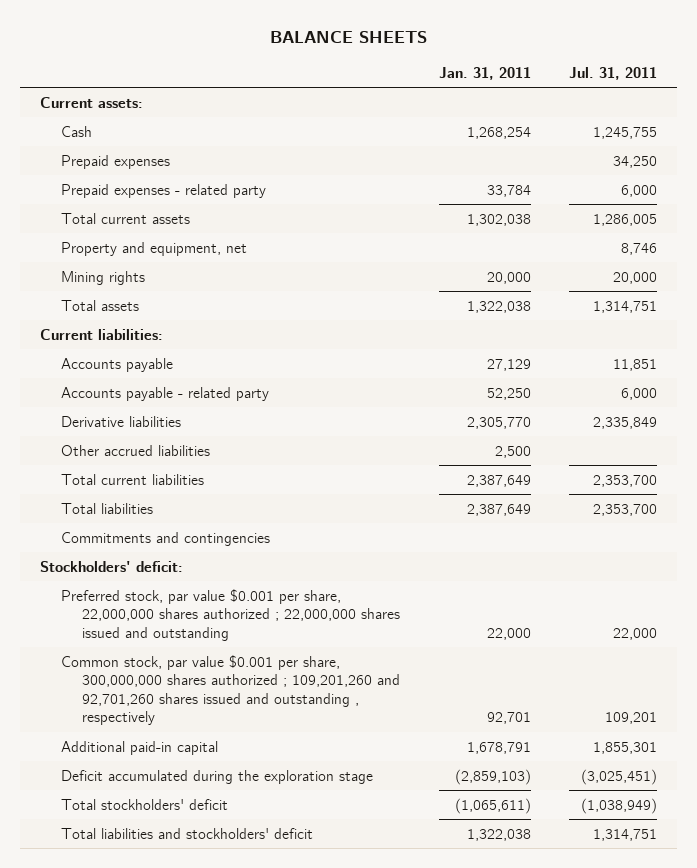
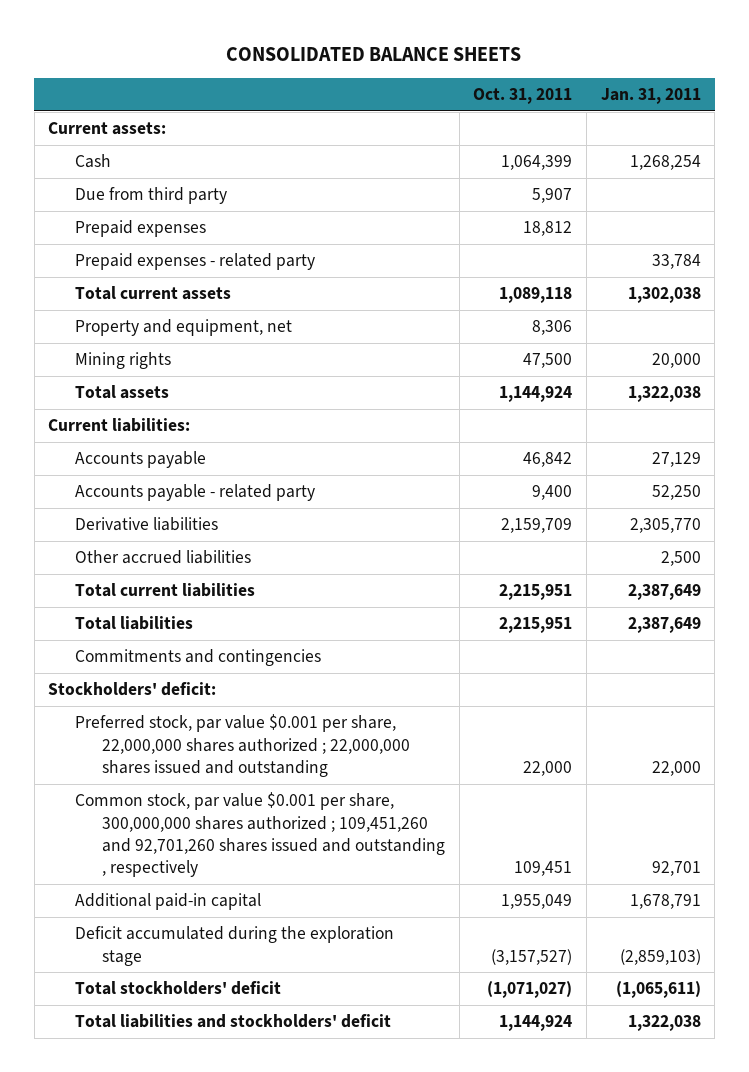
- BALANCE SHEETS
+ CONSOLIDATED BALANCE SHEETS
- | Jan. 31, 2011 | Jul. 31, 2011
+ | Oct. 31, 2011 | Jan. 31, 2011
+ Due from third party | 5,907 |
- Common stock, par value $0.001 per share, 300,000,000 shares authorized ; 109,201,260 and 92,701,260 shares issued and outstanding , respectively | 92,701 | 109,201
+ Common stock, par value $0.001 per share, 300,000,000 shares authorized ; 109,451,260 and 92,701,260 shares issued and outstanding , respectively | 109,451 | 92,701

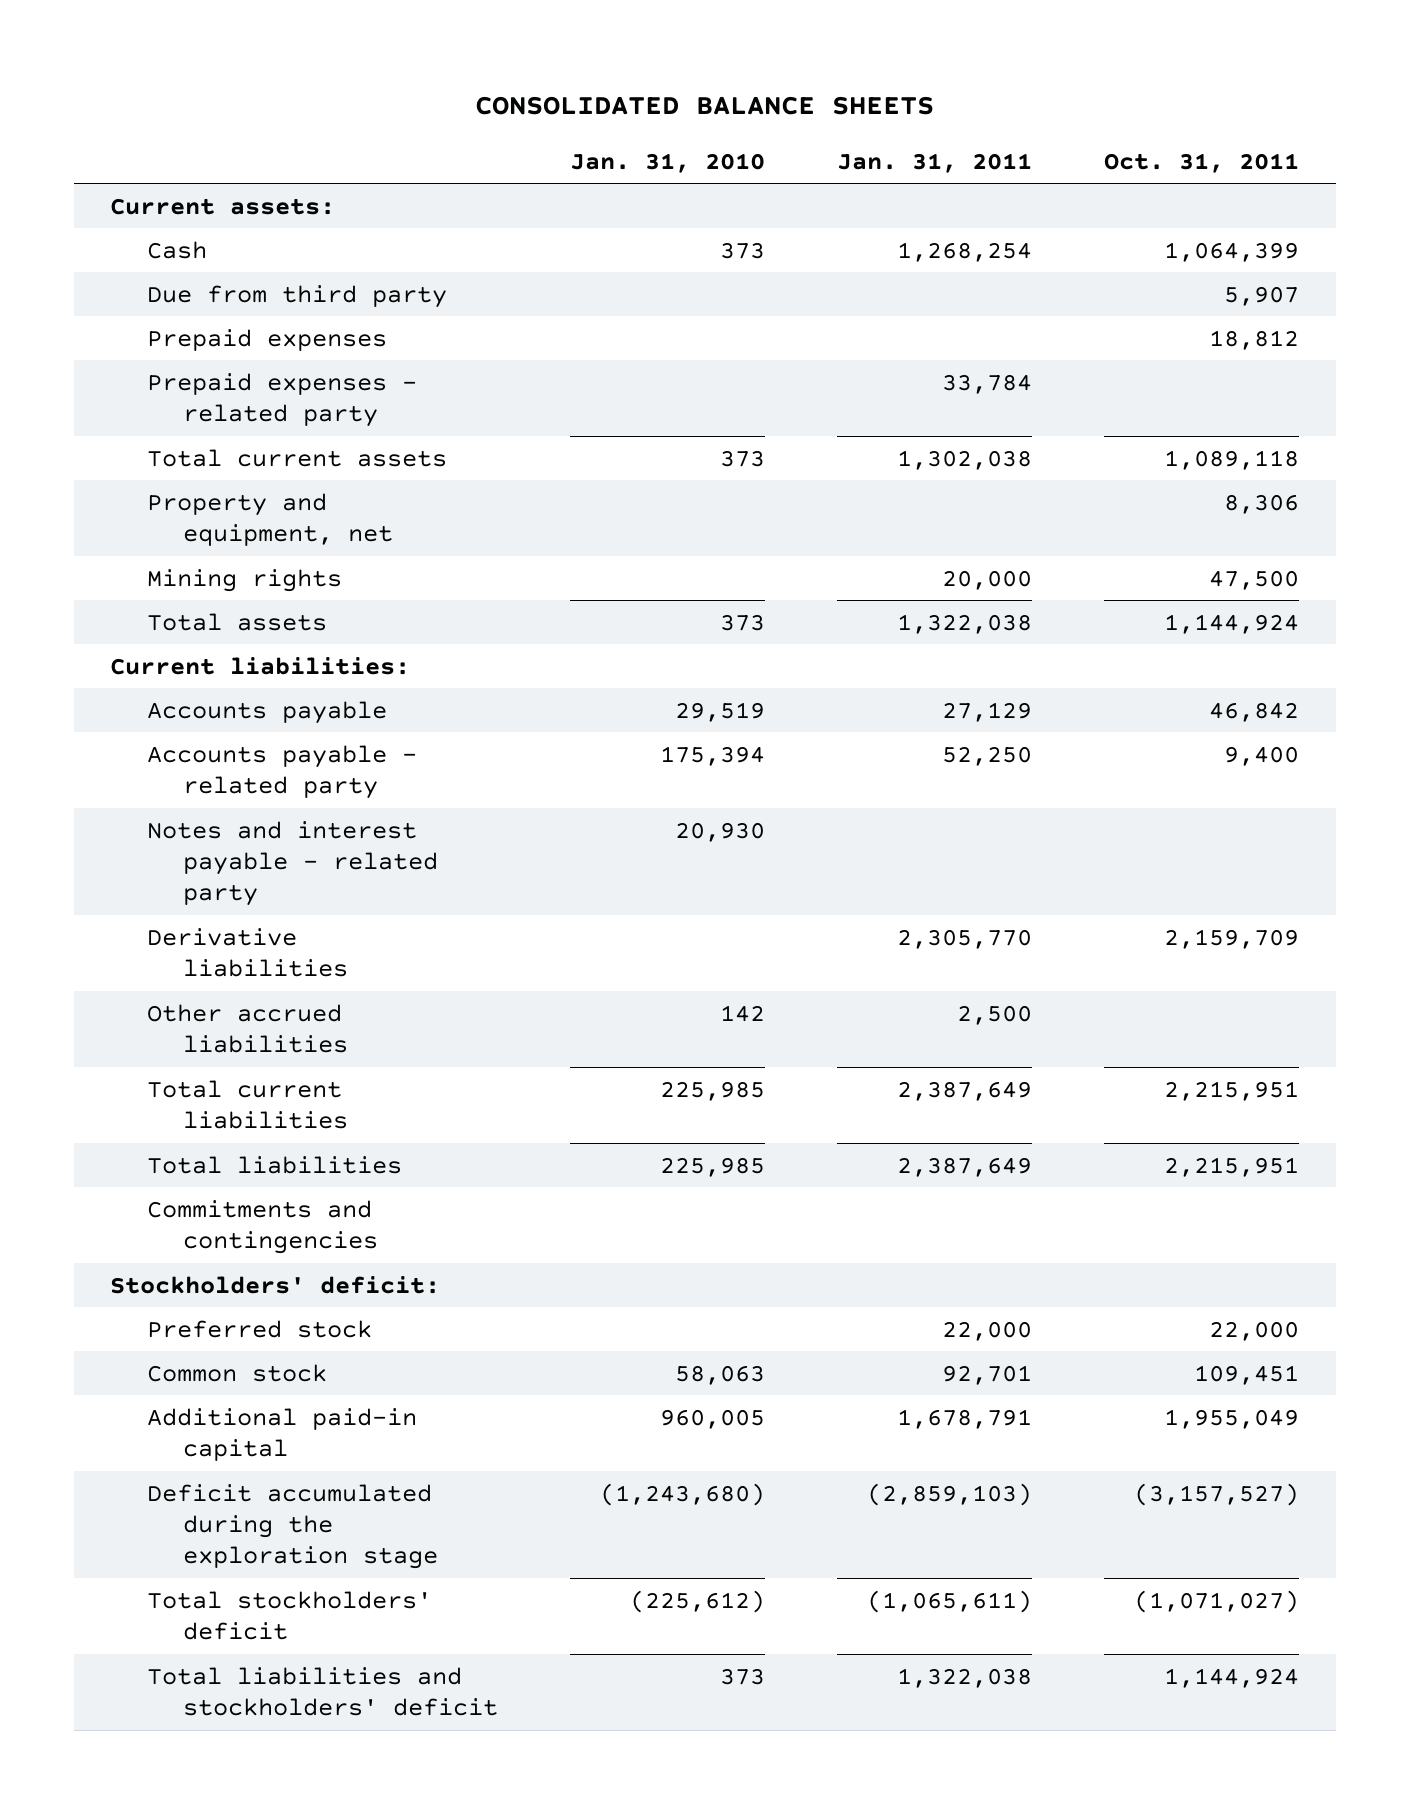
- | Oct. 31, 2011 | Jan. 31, 2011
+ | Jan. 31, 2010 | Jan. 31, 2011 | Oct. 31, 2011
+ Notes and interest payable - related party | 20,930 | |
- Preferred stock, par value $0.001 per share, 22,000,000 shares authorized ; 22,000,000 shares issued and outstanding | 22,000 | 22,000
- Common stock, par value $0.001 per share, 300,000,000 shares authorized ; 109,451,260 and 92,701,260 shares issued and outstanding , respectively | 109,451 | 92,701
+ Preferred stock | | 22,000 | 22,000
+ Common stock | 58,063 | 92,701 | 109,451

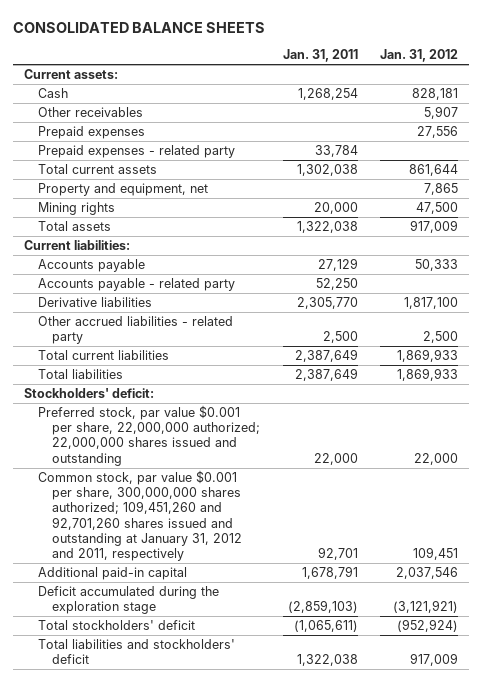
- | Jan. 31, 2010 | Jan. 31, 2011 | Oct. 31, 2011
+ | Jan. 31, 2011 | Jan. 31, 2012
- Due from third party | | | 5,907
+ Other receivables | | 5,907
- Notes and interest payable - related party | 20,930 | |
- Other accrued liabilities | 142 | 2,500 |
+ Other accrued liabilities - related party | 2,500 | 2,500
- Commitments and contingencies
- Preferred stock | | 22,000 | 22,000
- Common stock | 58,063 | 92,701 | 109,451
+ Preferred stock, par value $0.001 per share, 22,000,000 authorized; 22,000,000 shares issued and outstanding | 22,000 | 22,000
+ Common stock, par value $0.001 per share, 300,000,000 shares authorized; 109,451,260 and 92,701,260 shares issued and outstanding at January 31, 2012 and 2011, respectively | 92,701 | 109,451

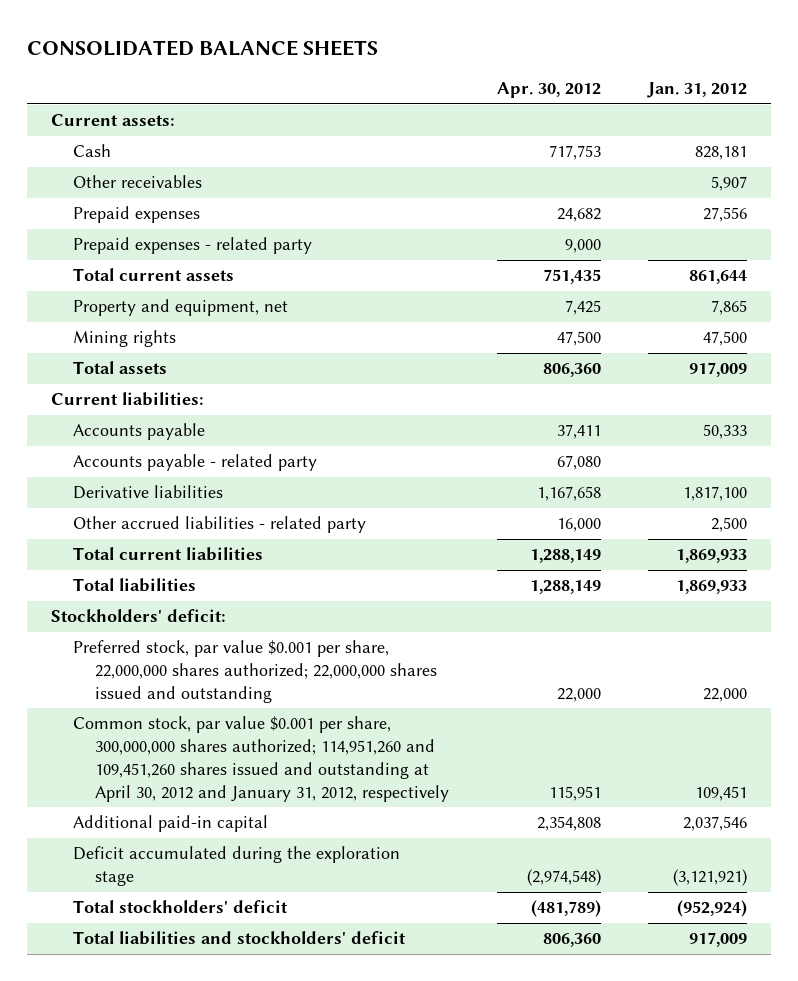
- | Jan. 31, 2011 | Jan. 31, 2012
+ | Apr. 30, 2012 | Jan. 31, 2012
- Preferred stock, par value $0.001 per share, 22,000,000 authorized; 22,000,000 shares issued and outstanding | 22,000 | 22,000
- Common stock, par value $0.001 per share, 300,000,000 shares authorized; 109,451,260 and 92,701,260 shares issued and outstanding at January 31, 2012 and 2011, respectively | 92,701 | 109,451
+ Preferred stock, par value $0.001 per share, 22,000,000 shares authorized; 22,000,000 shares issued and outstanding | 22,000 | 22,000
+ Common stock, par value $0.001 per share, 300,000,000 shares authorized; 114,951,260 and 109,451,260 shares issued and outstanding at April 30, 2012 and January 31, 2012, respectively | 115,951 | 109,451

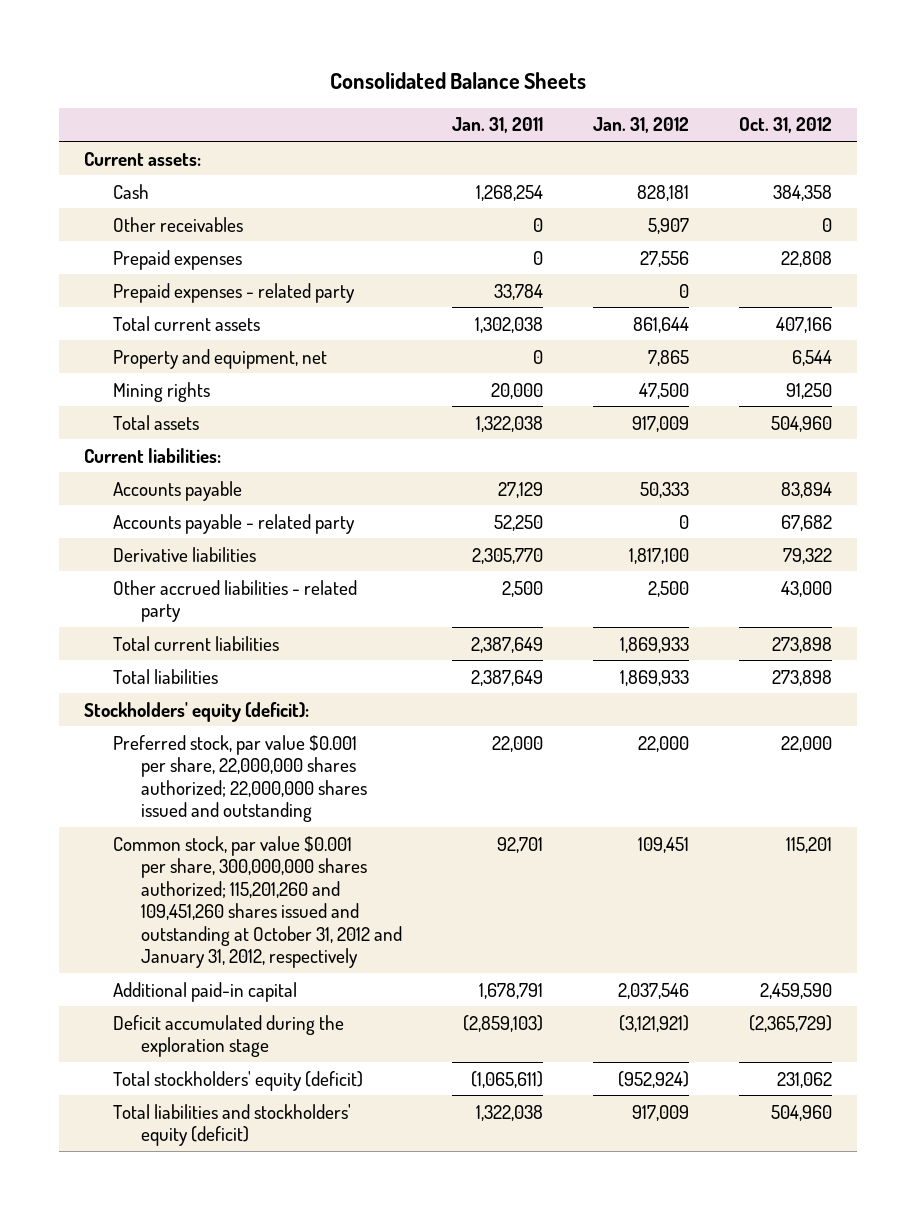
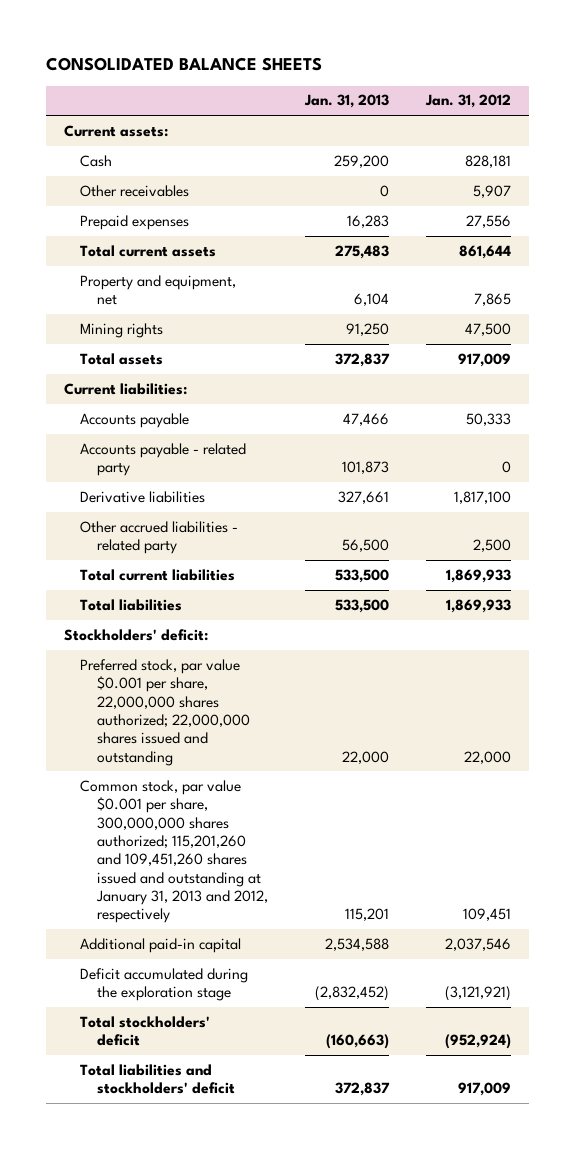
- Consolidated Balance Sheets
+ CONSOLIDATED BALANCE SHEETS
- | Jan. 31, 2011 | Jan. 31, 2012 | Oct. 31, 2012
+ | Jan. 31, 2013 | Jan. 31, 2012
- Prepaid expenses - related party | 33,784 | 0 |
- Stockholders' equity (deficit):
+ Stockholders' deficit:
- Common stock, par value $0.001 per share, 300,000,000 shares authorized; 115,201,260 and 109,451,260 shares issued and outstanding at October 31, 2012 and January 31, 2012, respectively | 92,701 | 109,451 | 115,201
+ Common stock, par value $0.001 per share, 300,000,000 shares authorized; 115,201,260 and 109,451,260 shares issued and outstanding at January 31, 2013 and 2012, respectively | 115,201 | 109,451
- Total stockholders' equity (deficit) | (1,065,611) | (952,924) | 231,062
- Total liabilities and stockholders' equity (deficit) | 1,322,038 | 917,009 | 504,960
+ Total stockholders' deficit | (160,663) | (952,924)
+ Total liabilities and stockholders' deficit | 372,837 | 917,009

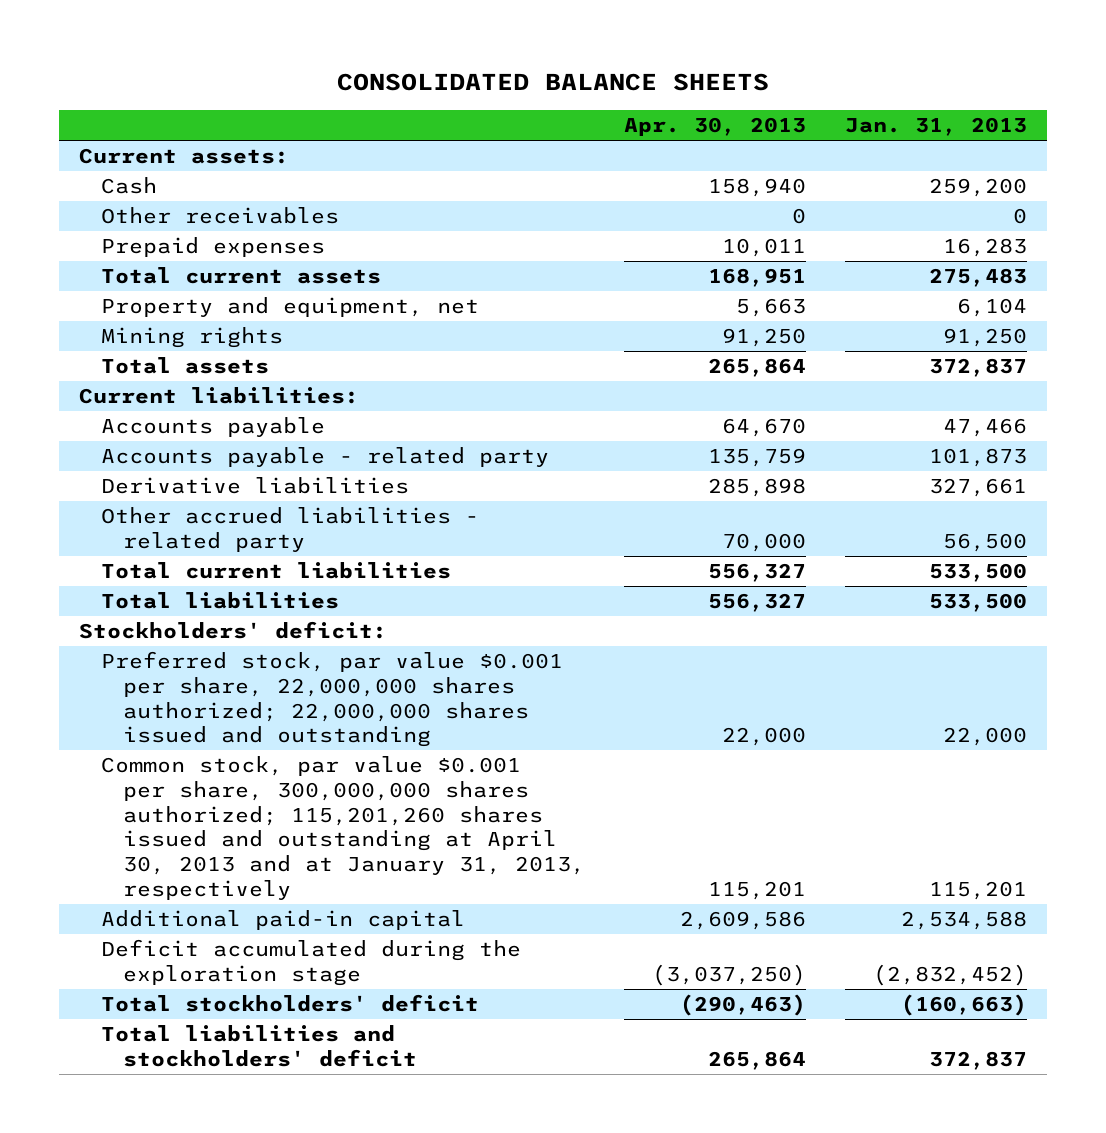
- | Jan. 31, 2013 | Jan. 31, 2012
+ | Apr. 30, 2013 | Jan. 31, 2013
- Common stock, par value $0.001 per share, 300,000,000 shares authorized; 115,201,260 and 109,451,260 shares issued and outstanding at January 31, 2013 and 2012, respectively | 115,201 | 109,451
+ Common stock, par value $0.001 per share, 300,000,000 shares authorized; 115,201,260 shares issued and outstanding at April 30, 2013 and at January 31, 2013, respectively | 115,201 | 115,201

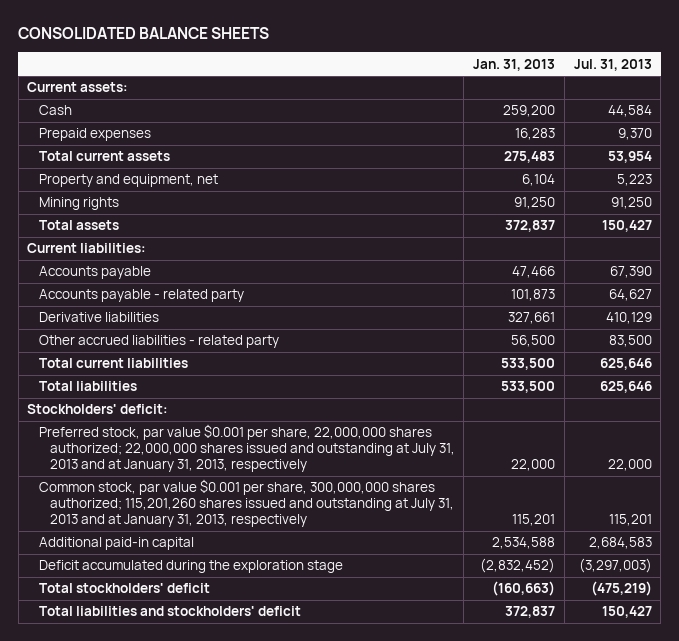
- | Apr. 30, 2013 | Jan. 31, 2013
+ | Jan. 31, 2013 | Jul. 31, 2013
- Other receivables | 0 | 0
- Preferred stock, par value $0.001 per share, 22,000,000 shares authorized; 22,000,000 shares issued and outstanding | 22,000 | 22,000
- Common stock, par value $0.001 per share, 300,000,000 shares authorized; 115,201,260 shares issued and outstanding at April 30, 2013 and at January 31, 2013, respectively | 115,201 | 115,201
+ Preferred stock, par value $0.001 per share, 22,000,000 shares authorized; 22,000,000 shares issued and outstanding at July 31, 2013 and at January 31, 2013, respectively | 22,000 | 22,000
+ Common stock, par value $0.001 per share, 300,000,000 shares authorized; 115,201,260 shares issued and outstanding at July 31, 2013 and at January 31, 2013, respectively | 115,201 | 115,201

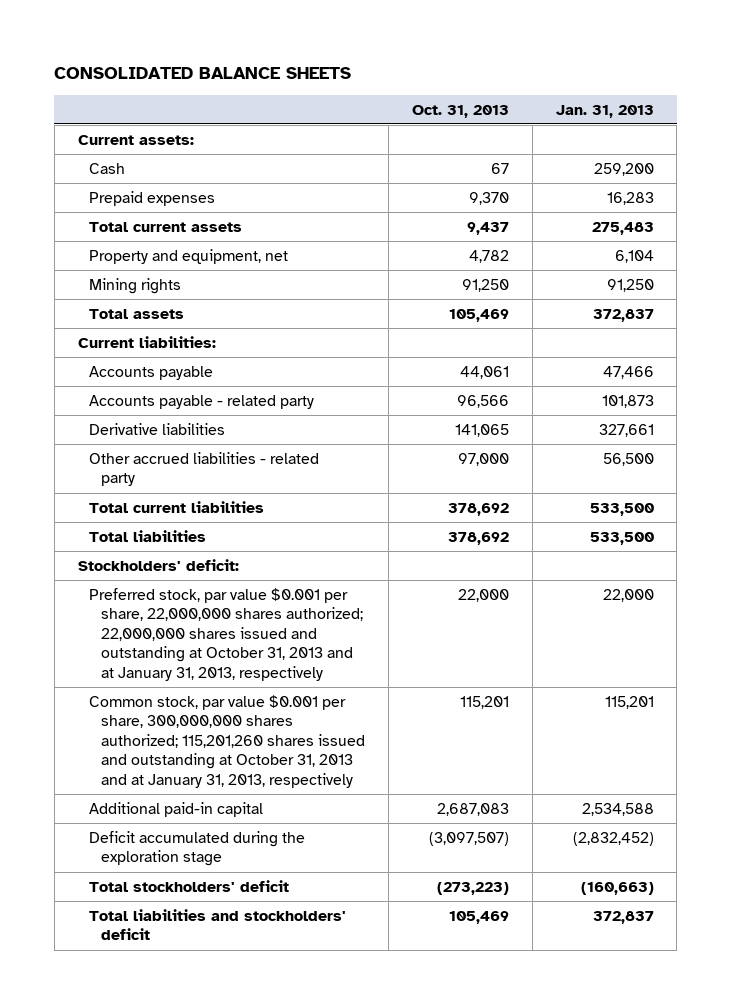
- | Jan. 31, 2013 | Jul. 31, 2013
+ | Oct. 31, 2013 | Jan. 31, 2013
- Preferred stock, par value $0.001 per share, 22,000,000 shares authorized; 22,000,000 shares issued and outstanding at July 31, 2013 and at January 31, 2013, respectively | 22,000 | 22,000
- Common stock, par value $0.001 per share, 300,000,000 shares authorized; 115,201,260 shares issued and outstanding at July 31, 2013 and at January 31, 2013, respectively | 115,201 | 115,201
+ Preferred stock, par value $0.001 per share, 22,000,000 shares authorized; 22,000,000 shares issued and outstanding at October 31, 2013 and at January 31, 2013, respectively | 22,000 | 22,000
+ Common stock, par value $0.001 per share, 300,000,000 shares authorized; 115,201,260 shares issued and outstanding at October 31, 2013 and at January 31, 2013, respectively | 115,201 | 115,201

